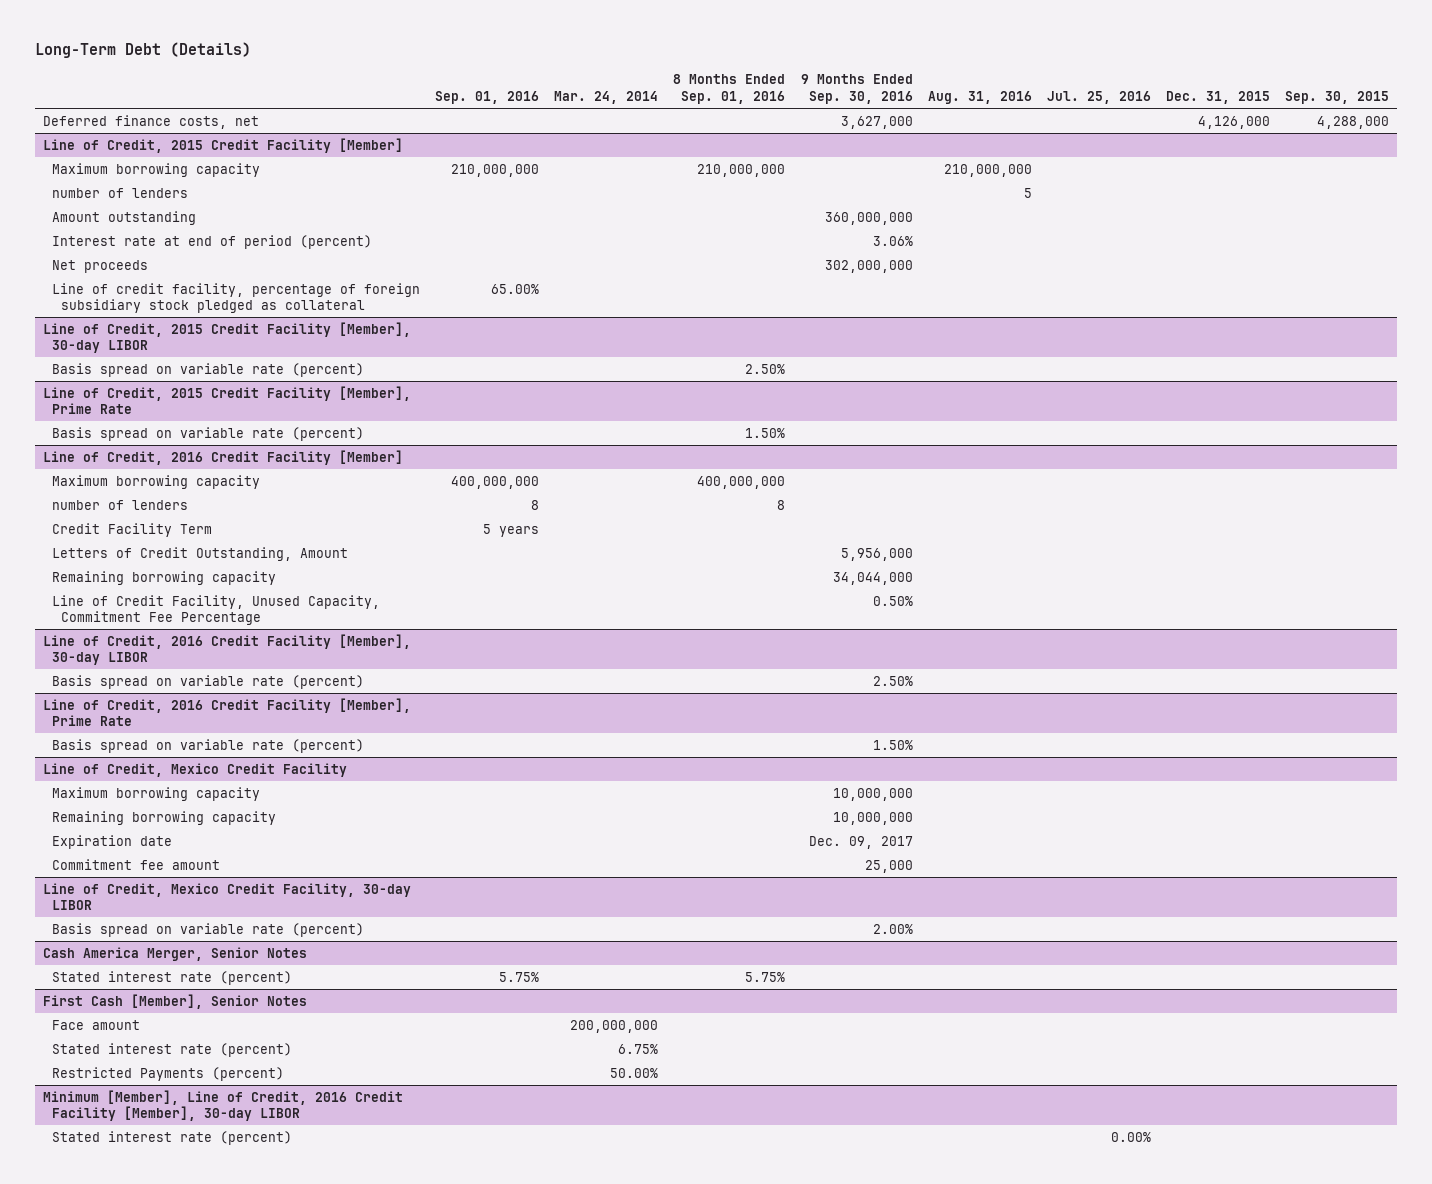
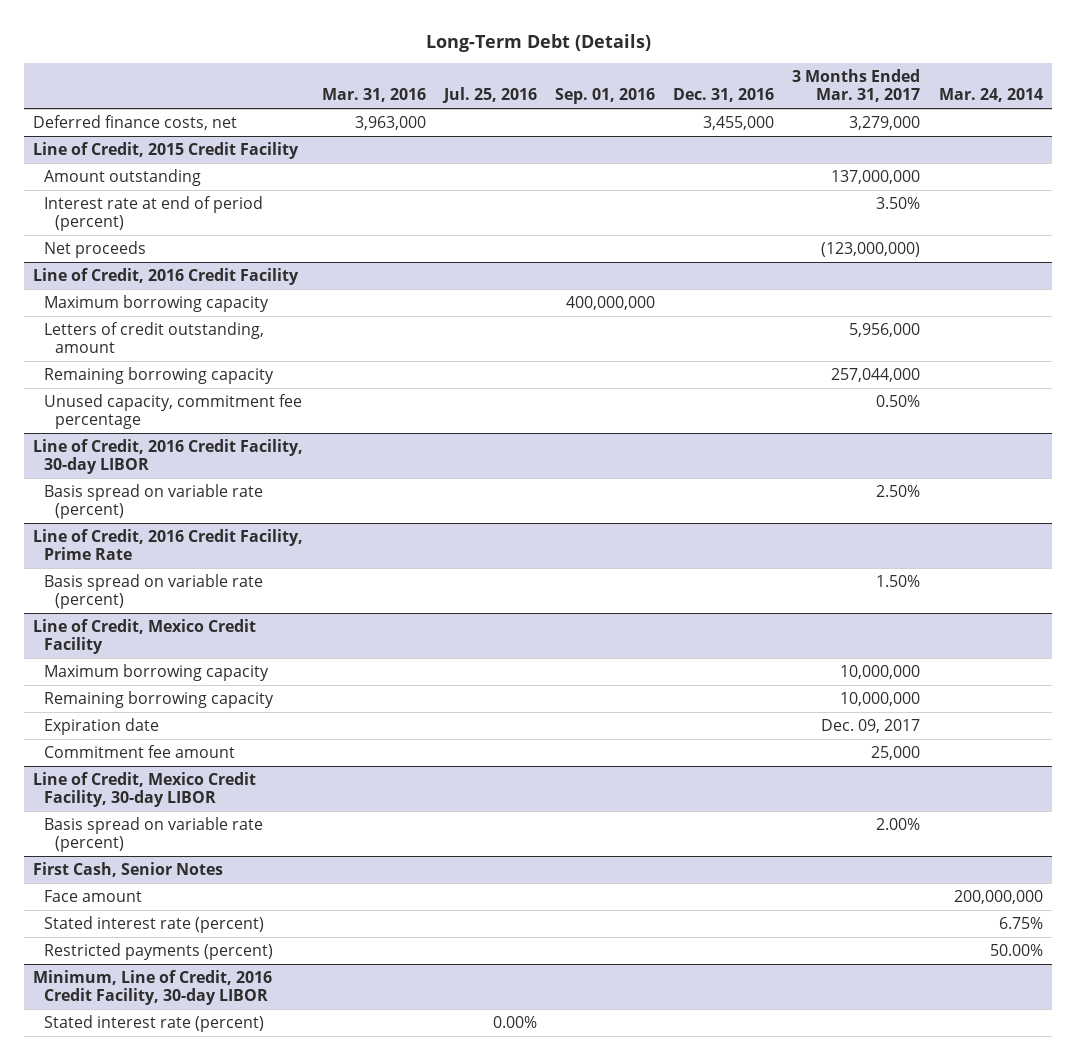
- | Sep. 01, 2016 | Mar. 24, 2014 | 8 Months Ended Sep. 01, 2016 | 9 Months Ended Sep. 30, 2016 | Aug. 31, 2016 | Jul. 25, 2016 | Dec. 31, 2015 | Sep. 30, 2015
+ | Mar. 31, 2016 | Jul. 25, 2016 | Sep. 01, 2016 | Dec. 31, 2016 | 3 Months Ended Mar. 31, 2017 | Mar. 24, 2014
- Line of Credit, 2015 Credit Facility [Member]
- Maximum borrowing capacity | 210,000,000 | | 210,000,000 | | 210,000,000 | | |
- number of lenders | | | | | 5 | | |
+ Line of Credit, 2015 Credit Facility
- Line of credit facility, percentage of foreign subsidiary stock pledged as collateral | 65.00% | | | | | | |
- Line of Credit, 2015 Credit Facility [Member], 30-day LIBOR
- Basis spread on variable rate (percent) | | | 2.50% | | | | |
- Line of Credit, 2015 Credit Facility [Member], Prime Rate
- Basis spread on variable rate (percent) | | | 1.50% | | | | |
- Line of Credit, 2016 Credit Facility [Member]
+ Line of Credit, 2016 Credit Facility
- number of lenders | 8 | | 8 | | | | |
- Credit Facility Term | 5 years | | | | | | |
- Letters of Credit Outstanding, Amount | | | | 5,956,000 | | | |
+ Letters of credit outstanding, amount | | | | | 5,956,000 |
- Line of Credit Facility, Unused Capacity, Commitment Fee Percentage | | | | 0.50% | | | |
- Line of Credit, 2016 Credit Facility [Member], 30-day LIBOR
+ Unused capacity, commitment fee percentage | | | | | 0.50% |
+ Line of Credit, 2016 Credit Facility, 30-day LIBOR
- Line of Credit, 2016 Credit Facility [Member], Prime Rate
+ Line of Credit, 2016 Credit Facility, Prime Rate
- Cash America Merger, Senior Notes
- Stated interest rate (percent) | 5.75% | | 5.75% | | | | |
- First Cash [Member], Senior Notes
+ First Cash, Senior Notes
- Restricted Payments (percent) | | 50.00% | | | | | |
- Minimum [Member], Line of Credit, 2016 Credit Facility [Member], 30-day LIBOR
+ Restricted payments (percent) | | | | | | 50.00%
+ Minimum, Line of Credit, 2016 Credit Facility, 30-day LIBOR

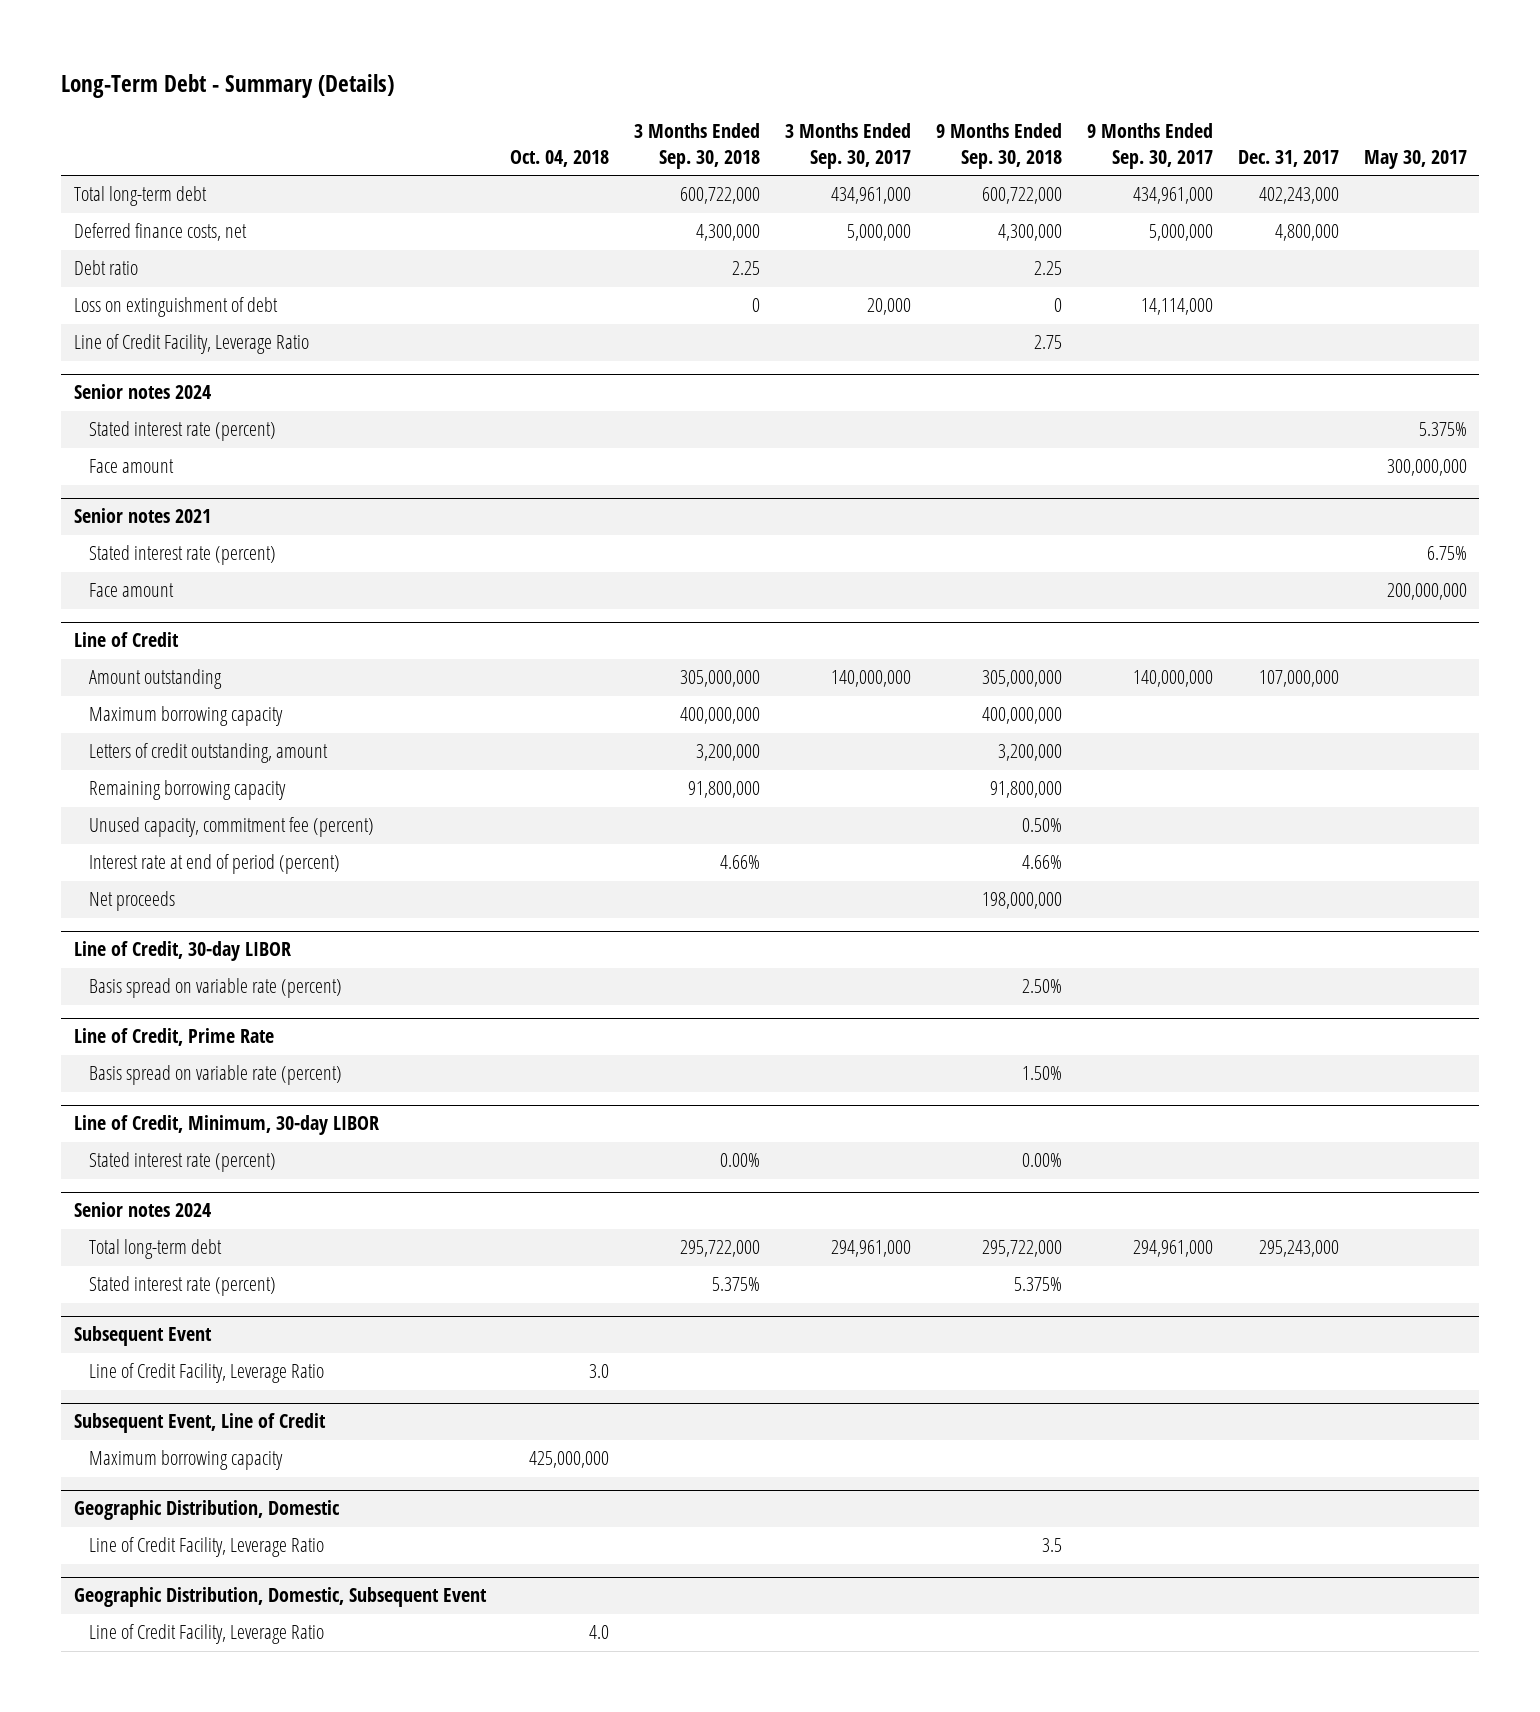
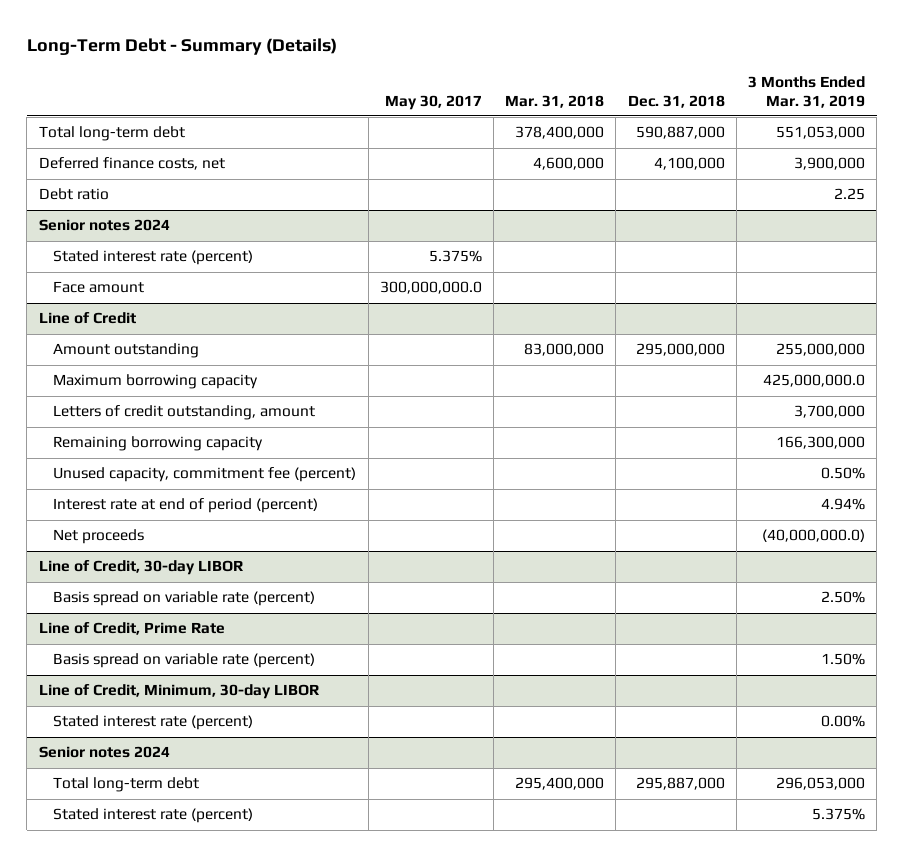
- | Oct. 04, 2018 | 3 Months Ended Sep. 30, 2018 | 3 Months Ended Sep. 30, 2017 | 9 Months Ended Sep. 30, 2018 | 9 Months Ended Sep. 30, 2017 | Dec. 31, 2017 | May 30, 2017
+ | May 30, 2017 | Mar. 31, 2018 | Dec. 31, 2018 | 3 Months Ended Mar. 31, 2019
- Loss on extinguishment of debt | | 0 | 20,000 | 0 | 14,114,000 | |
- Line of Credit Facility, Leverage Ratio | | | | 2.75 | | |
@ Senior notes 2024
- Face amount | | | | | | | 300,000,000
- Senior notes 2021
- Stated interest rate (percent) | | | | | | | 6.75%
- Face amount | | | | | | | 200,000,000
@ Senior notes 2024
+ Face amount | 300,000,000.0 | | |
- Subsequent Event
- Line of Credit Facility, Leverage Ratio | 3.0 | | | | | |
- Subsequent Event, Line of Credit
- Maximum borrowing capacity | 425,000,000 | | | | | |
- Geographic Distribution, Domestic
- Line of Credit Facility, Leverage Ratio | | | | 3.5 | | |
- Geographic Distribution, Domestic, Subsequent Event
- Line of Credit Facility, Leverage Ratio | 4.0 | | | | | |

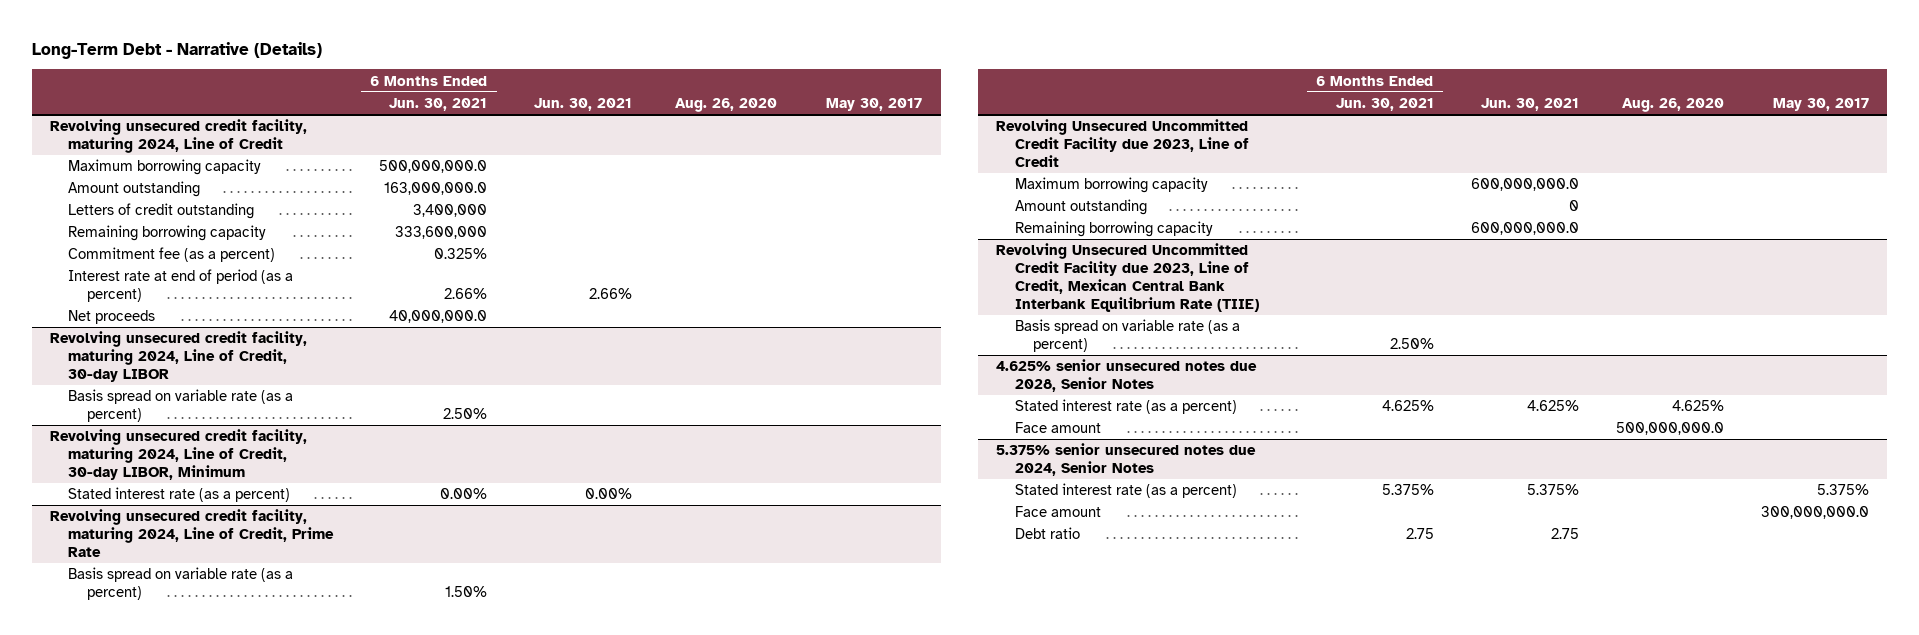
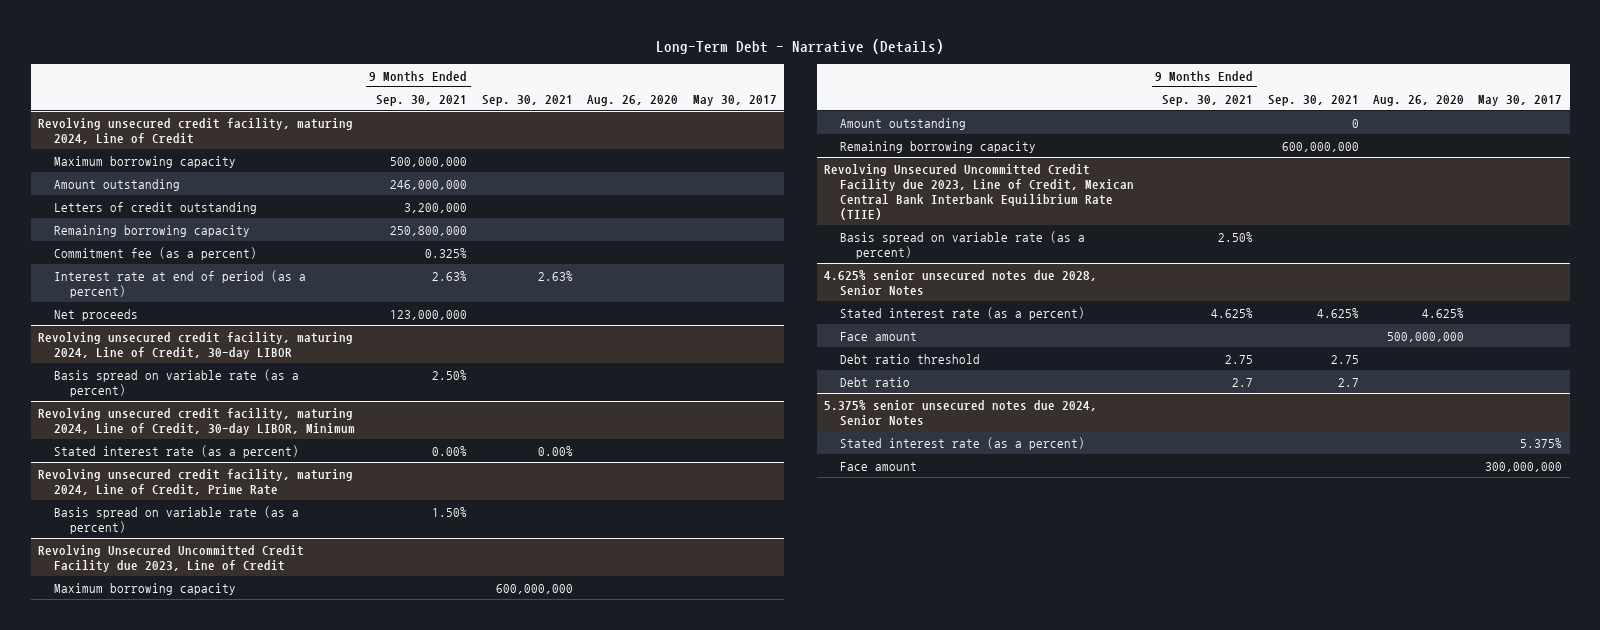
- | 6 Months Ended Jun. 30, 2021 | Jun. 30, 2021 | Aug. 26, 2020 | May 30, 2017
+ | 9 Months Ended Sep. 30, 2021 | Sep. 30, 2021 | Aug. 26, 2020 | May 30, 2017
@ 4.625% senior unsecured notes due 2028, Senior Notes
- Face amount | | | 500,000,000.0 |
+ Face amount | | | 500,000,000 |
+ Debt ratio threshold | 2.75 | 2.75 | |
+ Debt ratio | 2.7 | 2.7 | |
@ 5.375% senior unsecured notes due 2024, Senior Notes
- Face amount | | | | 300,000,000.0
- Debt ratio | 2.75 | 2.75 | |
+ Face amount | | | | 300,000,000

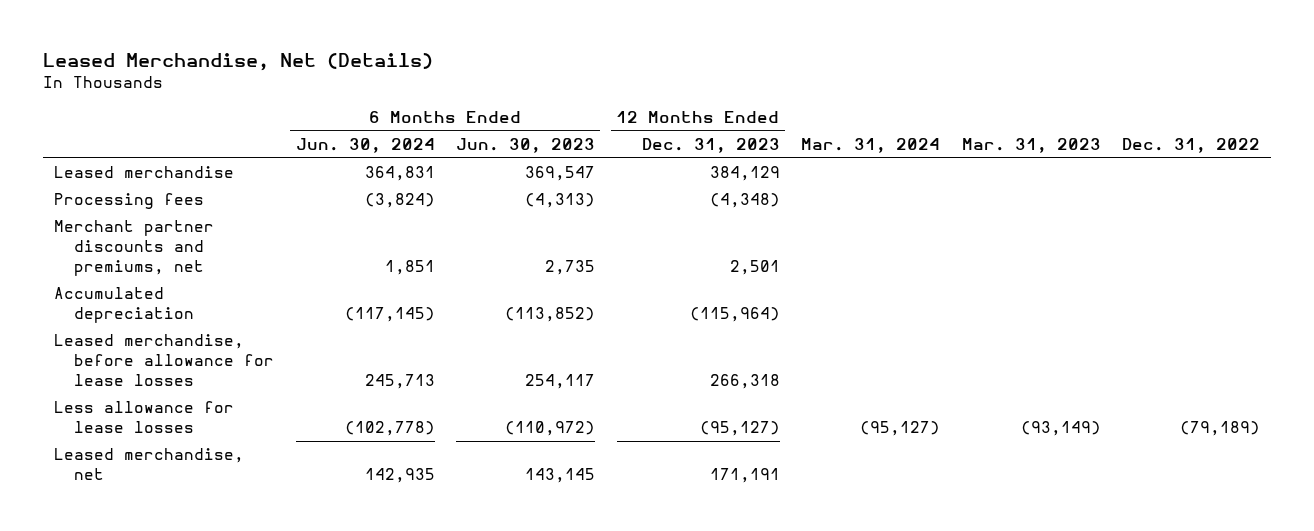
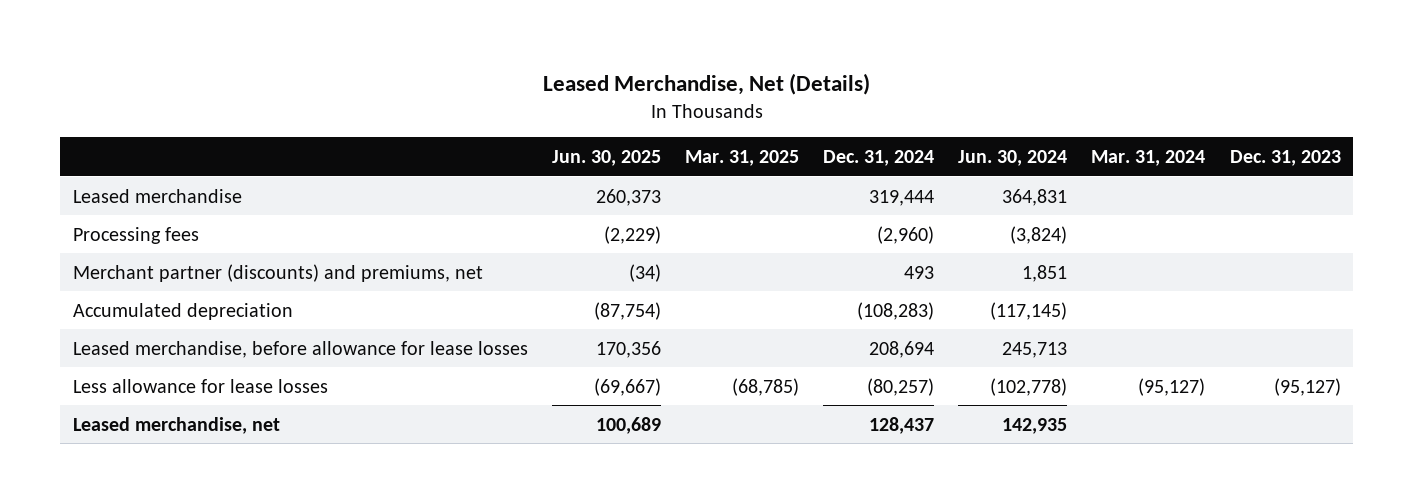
- | 6 Months Ended Jun. 30, 2024 | 6 Months Ended Jun. 30, 2023 | 12 Months Ended Dec. 31, 2023 | Mar. 31, 2024 | Mar. 31, 2023 | Dec. 31, 2022
+ | Jun. 30, 2025 | Mar. 31, 2025 | Dec. 31, 2024 | Jun. 30, 2024 | Mar. 31, 2024 | Dec. 31, 2023
- Merchant partner discounts and premiums, net | 1,851 | 2,735 | 2,501 | | |
+ Merchant partner (discounts) and premiums, net | (34) | | 493 | 1,851 | |

